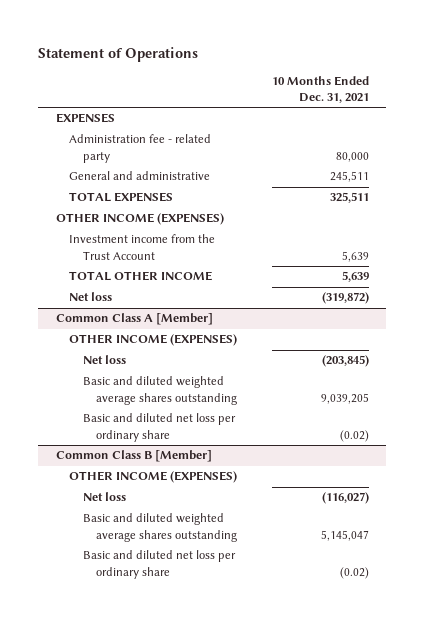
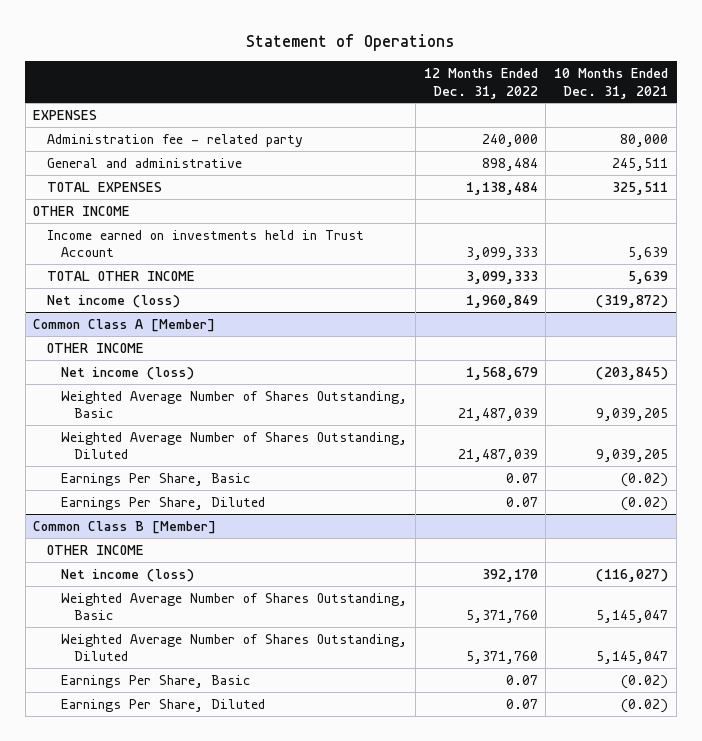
- | 10 Months Ended Dec. 31, 2021
+ | 12 Months Ended Dec. 31, 2022 | 10 Months Ended Dec. 31, 2021
- OTHER INCOME (EXPENSES)
- Investment income from the Trust Account | 5,639
+ OTHER INCOME
+ Income earned on investments held in Trust Account | 3,099,333 | 5,639
- Net loss | (319,872)
+ Net income (loss) | 1,960,849 | (319,872)
@ Common Class A [Member]
- OTHER INCOME (EXPENSES)
- Net loss | (203,845)
- Basic and diluted weighted average shares outstanding | 9,039,205
- Basic and diluted net loss per ordinary share | (0.02)
+ OTHER INCOME
+ Net income (loss) | 1,568,679 | (203,845)
+ Weighted Average Number of Shares Outstanding, Basic | 21,487,039 | 9,039,205
+ Weighted Average Number of Shares Outstanding, Diluted | 21,487,039 | 9,039,205
+ Earnings Per Share, Basic | 0.07 | (0.02)
+ Earnings Per Share, Diluted | 0.07 | (0.02)
@ Common Class B [Member]
- OTHER INCOME (EXPENSES)
- Net loss | (116,027)
- Basic and diluted weighted average shares outstanding | 5,145,047
- Basic and diluted net loss per ordinary share | (0.02)
+ OTHER INCOME
+ Net income (loss) | 392,170 | (116,027)
+ Weighted Average Number of Shares Outstanding, Basic | 5,371,760 | 5,145,047
+ Weighted Average Number of Shares Outstanding, Diluted | 5,371,760 | 5,145,047
+ Earnings Per Share, Basic | 0.07 | (0.02)
+ Earnings Per Share, Diluted | 0.07 | (0.02)

